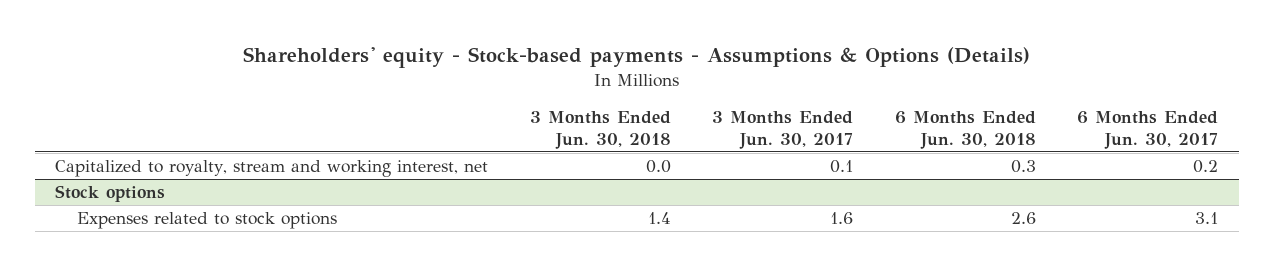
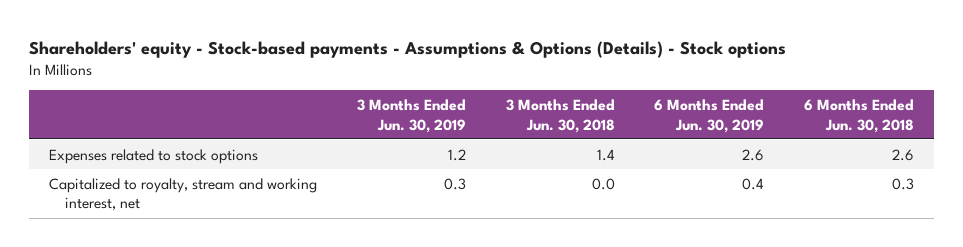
- Shareholders' equity - Stock-based payments - Assumptions & Options (Details)
+ Shareholders' equity - Stock-based payments - Assumptions & Options (Details) - Stock options
- | 3 Months Ended Jun. 30, 2018 | 3 Months Ended Jun. 30, 2017 | 6 Months Ended Jun. 30, 2018 | 6 Months Ended Jun. 30, 2017
+ | 3 Months Ended Jun. 30, 2019 | 3 Months Ended Jun. 30, 2018 | 6 Months Ended Jun. 30, 2019 | 6 Months Ended Jun. 30, 2018
- Stock options
moved down: Capitalized to royalty, stream and working interest, net | 0.3 | 0.0 | 0.4 | 0.3

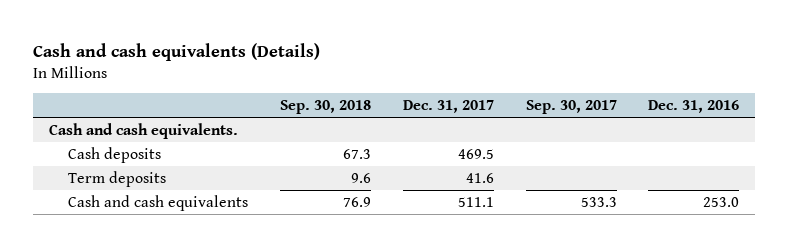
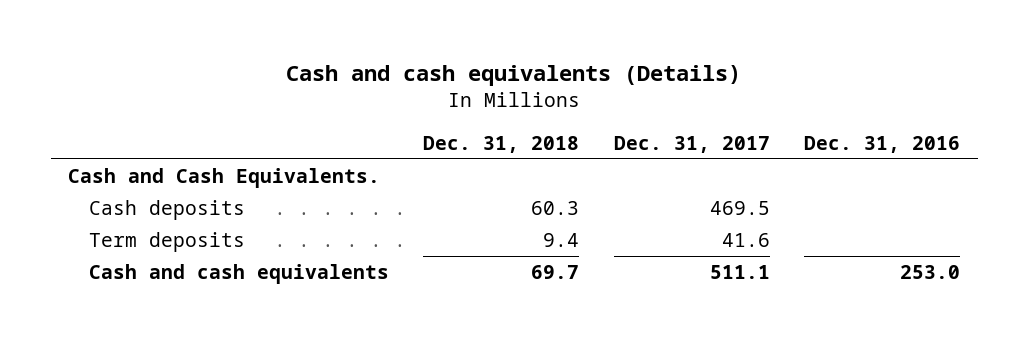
- | Sep. 30, 2018 | Dec. 31, 2017 | Sep. 30, 2017 | Dec. 31, 2016
+ | Dec. 31, 2018 | Dec. 31, 2017 | Dec. 31, 2016
- Cash and cash equivalents.
+ Cash and Cash Equivalents.

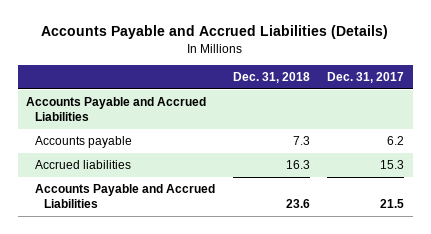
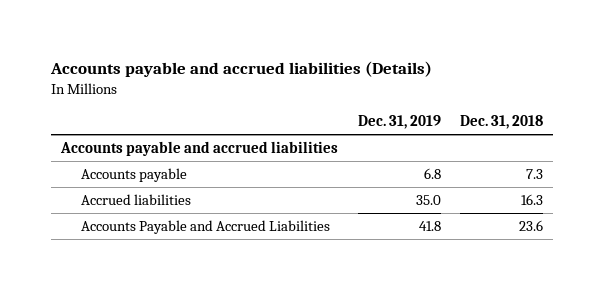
- Accounts Payable and Accrued Liabilities (Details)
+ Accounts payable and accrued liabilities (Details)
- | Dec. 31, 2018 | Dec. 31, 2017
+ | Dec. 31, 2019 | Dec. 31, 2018
- Accounts Payable and Accrued Liabilities
+ Accounts payable and accrued liabilities

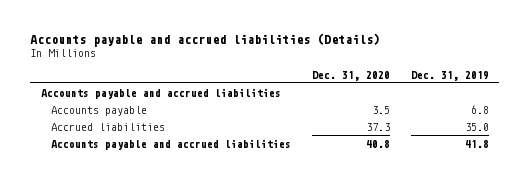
- | Dec. 31, 2019 | Dec. 31, 2018
+ | Dec. 31, 2020 | Dec. 31, 2019
- Accounts Payable and Accrued Liabilities | 41.8 | 23.6
+ Accounts payable and accrued liabilities | 40.8 | 41.8

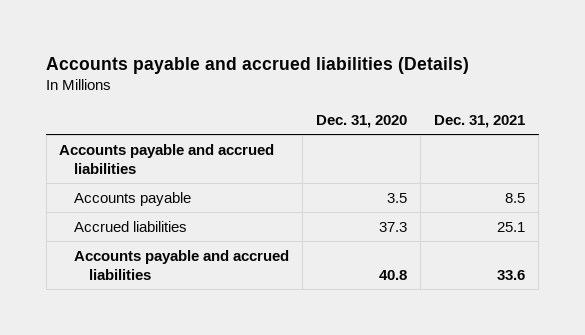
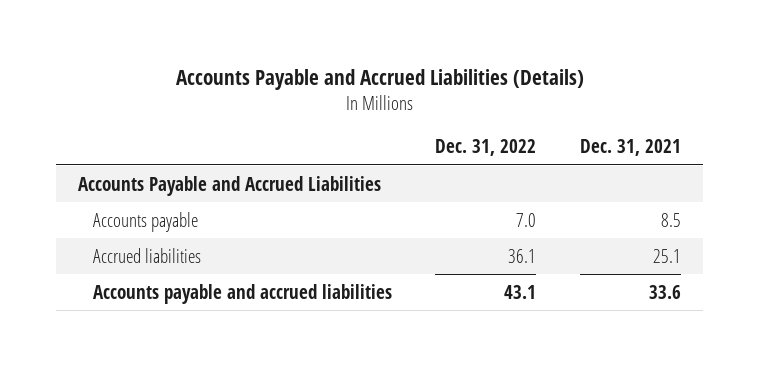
- Accounts payable and accrued liabilities (Details)
+ Accounts Payable and Accrued Liabilities (Details)
- | Dec. 31, 2020 | Dec. 31, 2021
+ | Dec. 31, 2022 | Dec. 31, 2021
- Accounts payable and accrued liabilities
+ Accounts Payable and Accrued Liabilities

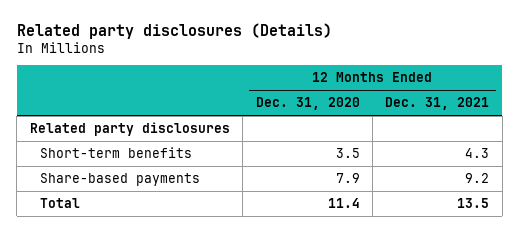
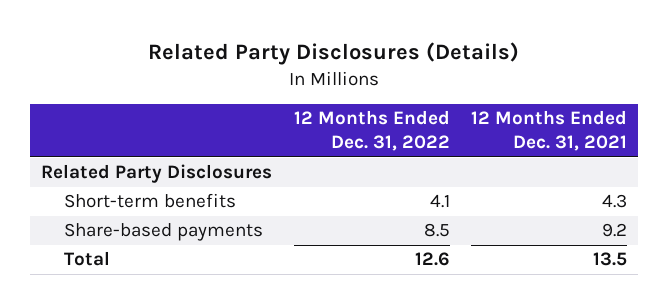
- Related party disclosures (Details)
+ Related Party Disclosures (Details)
- | 12 Months Ended Dec. 31, 2020 | 12 Months Ended Dec. 31, 2021
+ | 12 Months Ended Dec. 31, 2022 | 12 Months Ended Dec. 31, 2021
- Related party disclosures
+ Related Party Disclosures

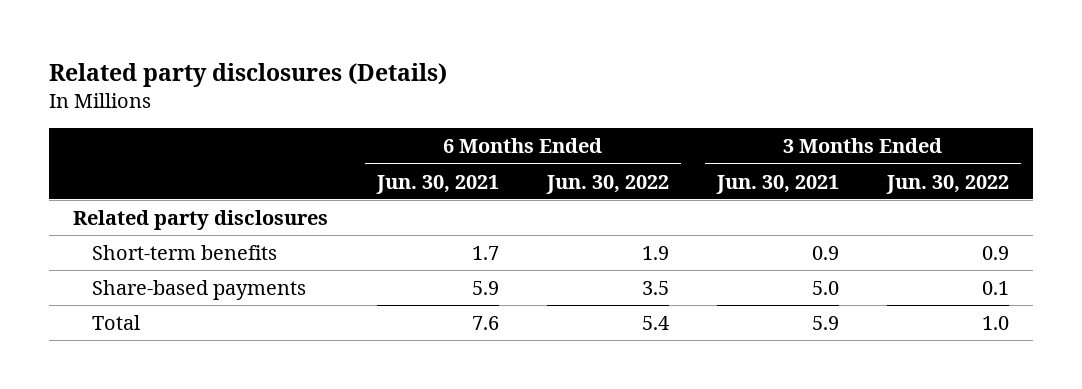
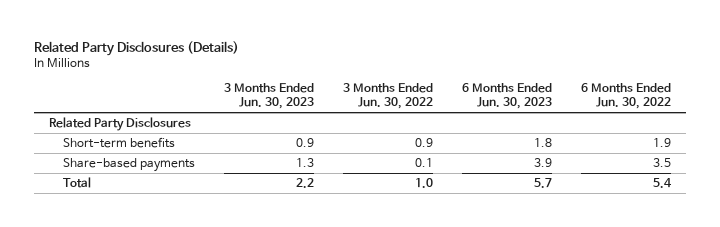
- Related party disclosures (Details)
+ Related Party Disclosures (Details)
- | 6 Months Ended Jun. 30, 2021 | 6 Months Ended Jun. 30, 2022 | 3 Months Ended Jun. 30, 2021 | 3 Months Ended Jun. 30, 2022
+ | 3 Months Ended Jun. 30, 2023 | 3 Months Ended Jun. 30, 2022 | 6 Months Ended Jun. 30, 2023 | 6 Months Ended Jun. 30, 2022
- Related party disclosures
+ Related Party Disclosures

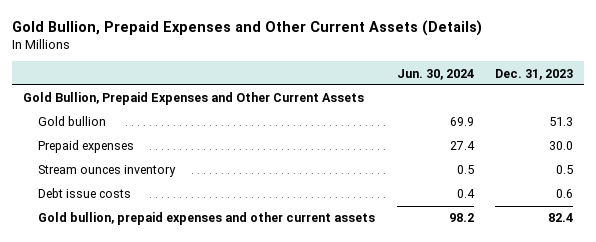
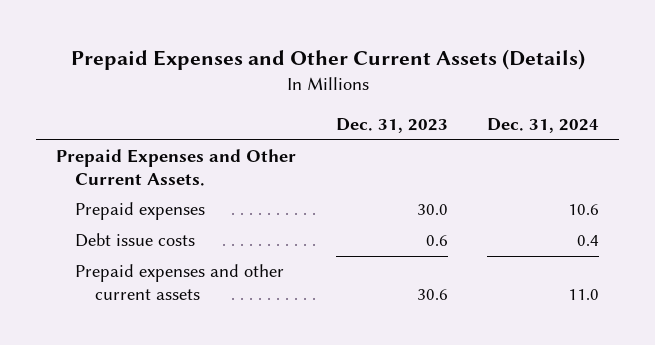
- Gold Bullion, Prepaid Expenses and Other Current Assets (Details)
+ Prepaid Expenses and Other Current Assets (Details)
- | Jun. 30, 2024 | Dec. 31, 2023
+ | Dec. 31, 2023 | Dec. 31, 2024
- Gold Bullion, Prepaid Expenses and Other Current Assets
- Gold bullion | 69.9 | 51.3
+ Prepaid Expenses and Other Current Assets.
- Stream ounces inventory | 0.5 | 0.5
- Gold bullion, prepaid expenses and other current assets | 98.2 | 82.4
+ Prepaid expenses and other current assets | 30.6 | 11.0

